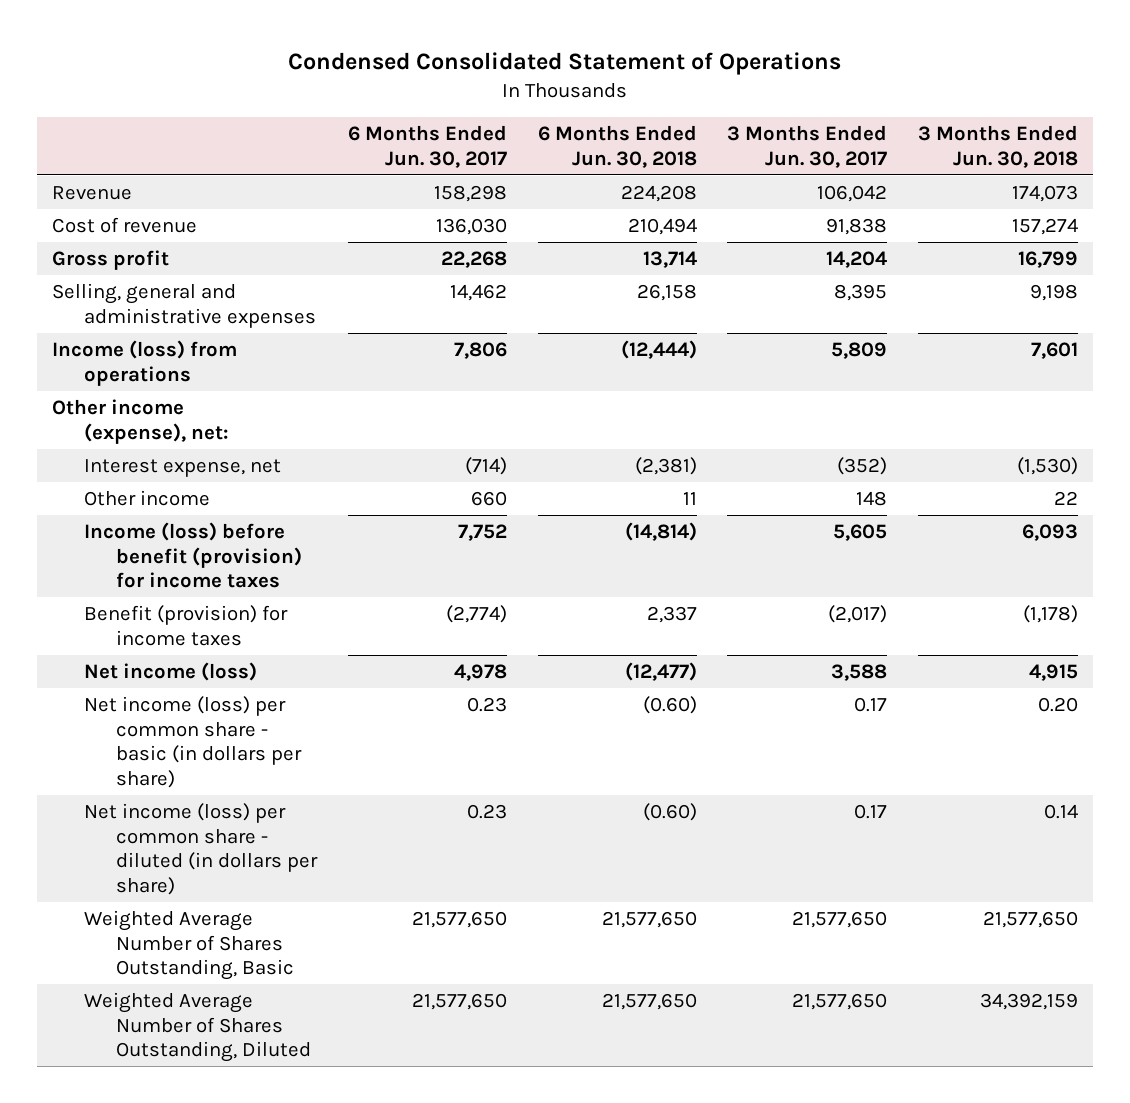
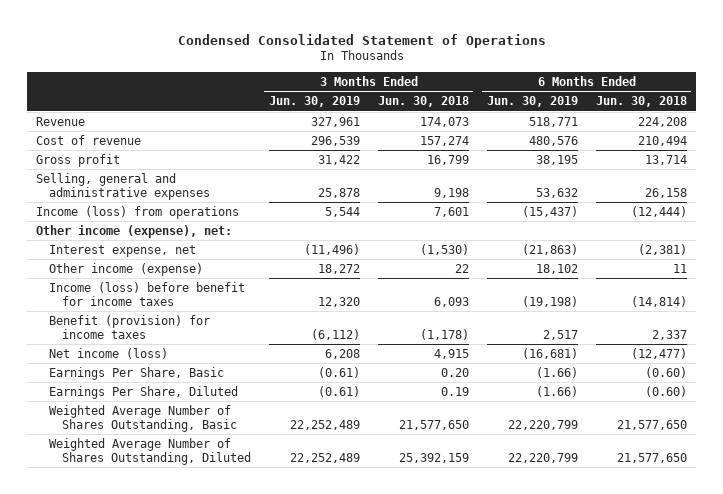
- | 6 Months Ended Jun. 30, 2017 | 6 Months Ended Jun. 30, 2018 | 3 Months Ended Jun. 30, 2017 | 3 Months Ended Jun. 30, 2018
+ | 3 Months Ended Jun. 30, 2019 | 3 Months Ended Jun. 30, 2018 | 6 Months Ended Jun. 30, 2019 | 6 Months Ended Jun. 30, 2018
- Other income | 660 | 11 | 148 | 22
- Income (loss) before benefit (provision) for income taxes | 7,752 | (14,814) | 5,605 | 6,093
+ Other income (expense) | 18,272 | 22 | 18,102 | 11
+ Income (loss) before benefit for income taxes | 12,320 | 6,093 | (19,198) | (14,814)
- Net income (loss) per common share - basic (in dollars per share) | 0.23 | (0.60) | 0.17 | 0.20
- Net income (loss) per common share - diluted (in dollars per share) | 0.23 | (0.60) | 0.17 | 0.14
+ Earnings Per Share, Basic | (0.61) | 0.20 | (1.66) | (0.60)
+ Earnings Per Share, Diluted | (0.61) | 0.19 | (1.66) | (0.60)
- Weighted Average Number of Shares Outstanding, Diluted | 21,577,650 | 21,577,650 | 21,577,650 | 34,392,159
+ Weighted Average Number of Shares Outstanding, Diluted | 22,252,489 | 25,392,159 | 22,220,799 | 21,577,650

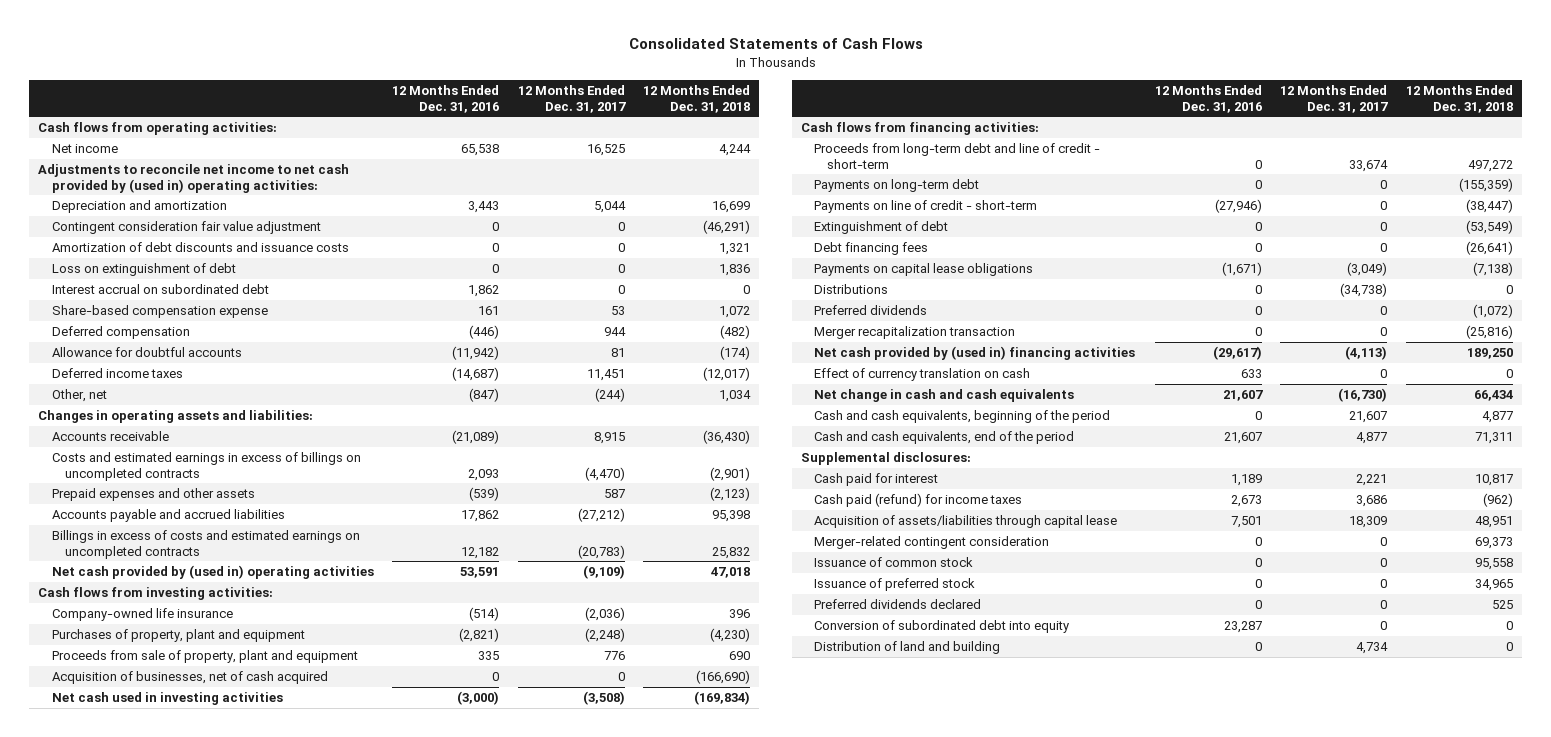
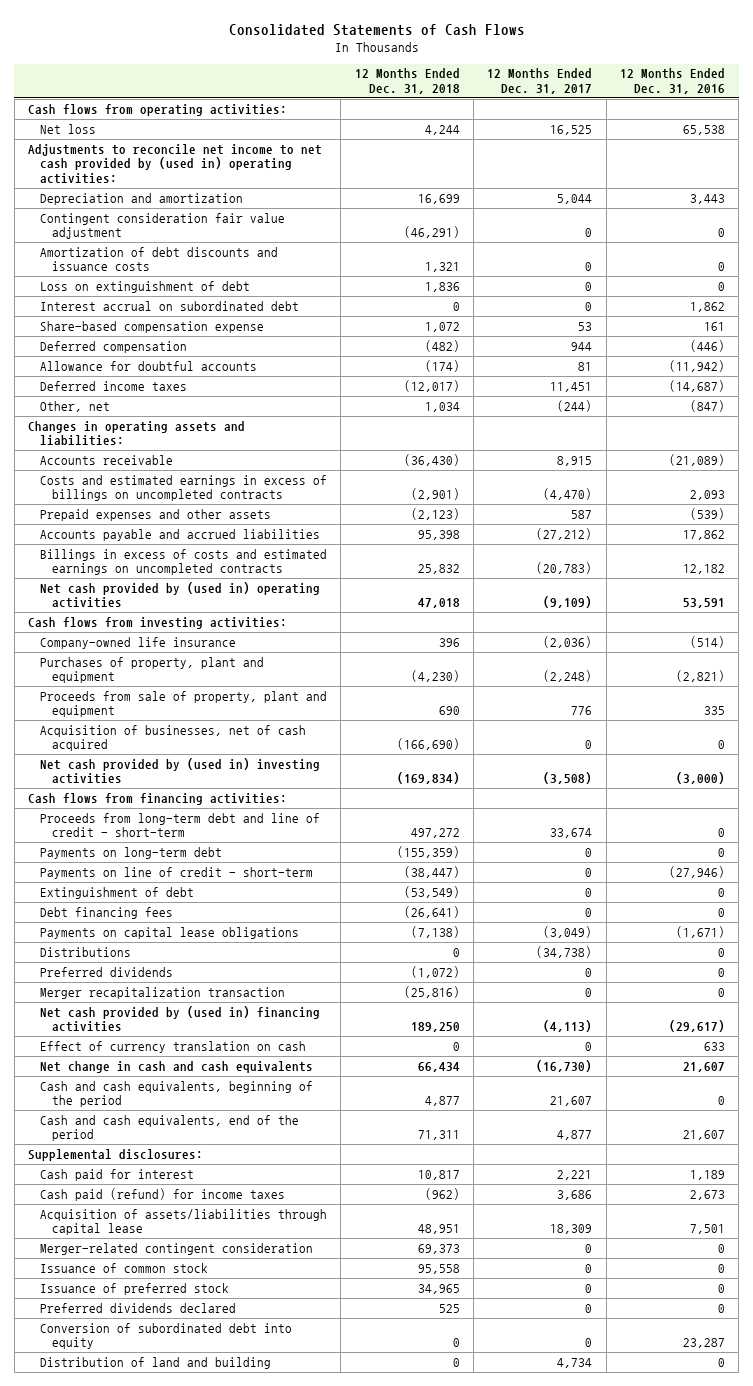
- | 12 Months Ended Dec. 31, 2016 | 12 Months Ended Dec. 31, 2017 | 12 Months Ended Dec. 31, 2018
+ | 12 Months Ended Dec. 31, 2018 | 12 Months Ended Dec. 31, 2017 | 12 Months Ended Dec. 31, 2016
- Net income | 65,538 | 16,525 | 4,244
+ Net loss | 4,244 | 16,525 | 65,538
- Net cash used in investing activities | (3,000) | (3,508) | (169,834)
+ Net cash provided by (used in) investing activities | (169,834) | (3,508) | (3,000)

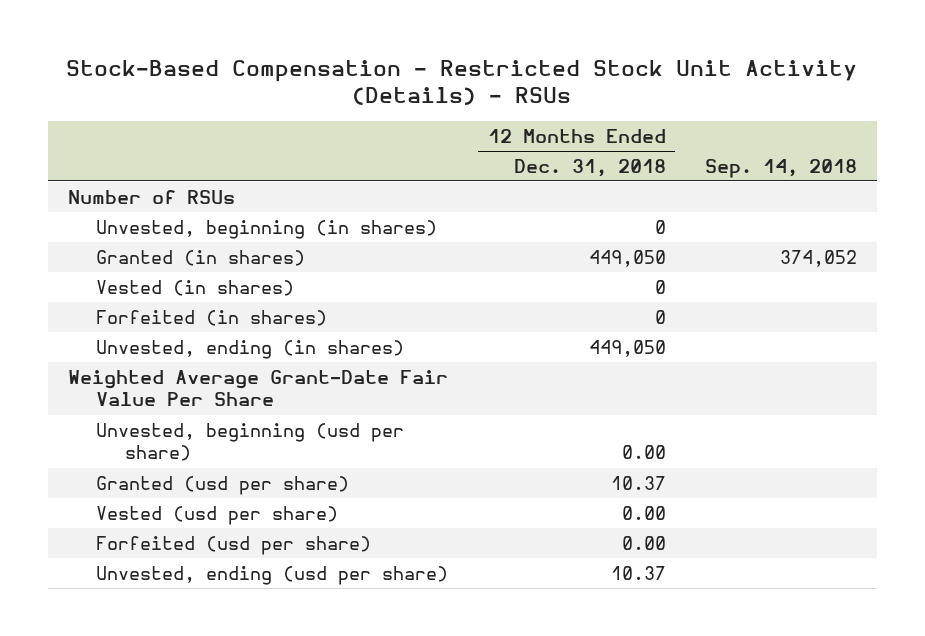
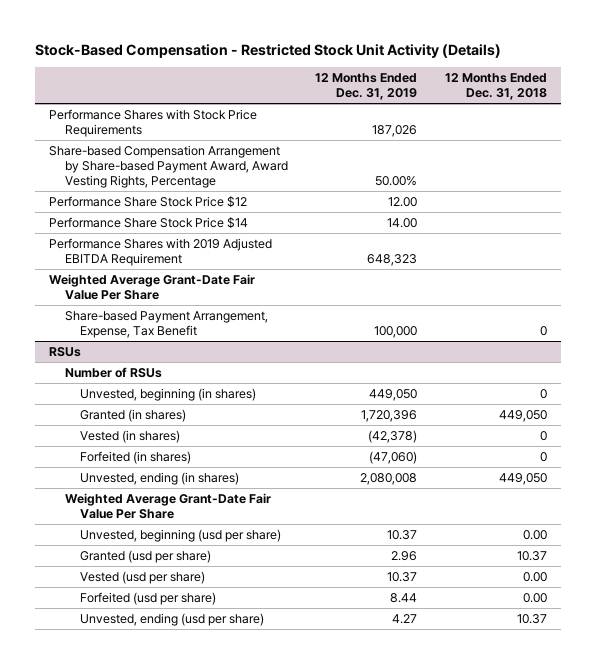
- Stock-Based Compensation - Restricted Stock Unit Activity (Details) - RSUs
+ Stock-Based Compensation - Restricted Stock Unit Activity (Details)
- | 12 Months Ended Dec. 31, 2018 | Sep. 14, 2018
+ | 12 Months Ended Dec. 31, 2019 | 12 Months Ended Dec. 31, 2018
+ Performance Shares with Stock Price Requirements | 187,026 |
+ Share-based Compensation Arrangement by Share-based Payment Award, Award Vesting Rights, Percentage | 50.00% |
+ Performance Share Stock Price $12 | 12.00 |
+ Performance Share Stock Price $14 | 14.00 |
+ Performance Shares with 2019 Adjusted EBITDA Requirement | 648,323 |
+ Weighted Average Grant-Date Fair Value Per Share
+ Share-based Payment Arrangement, Expense, Tax Benefit | 100,000 | 0
+ RSUs

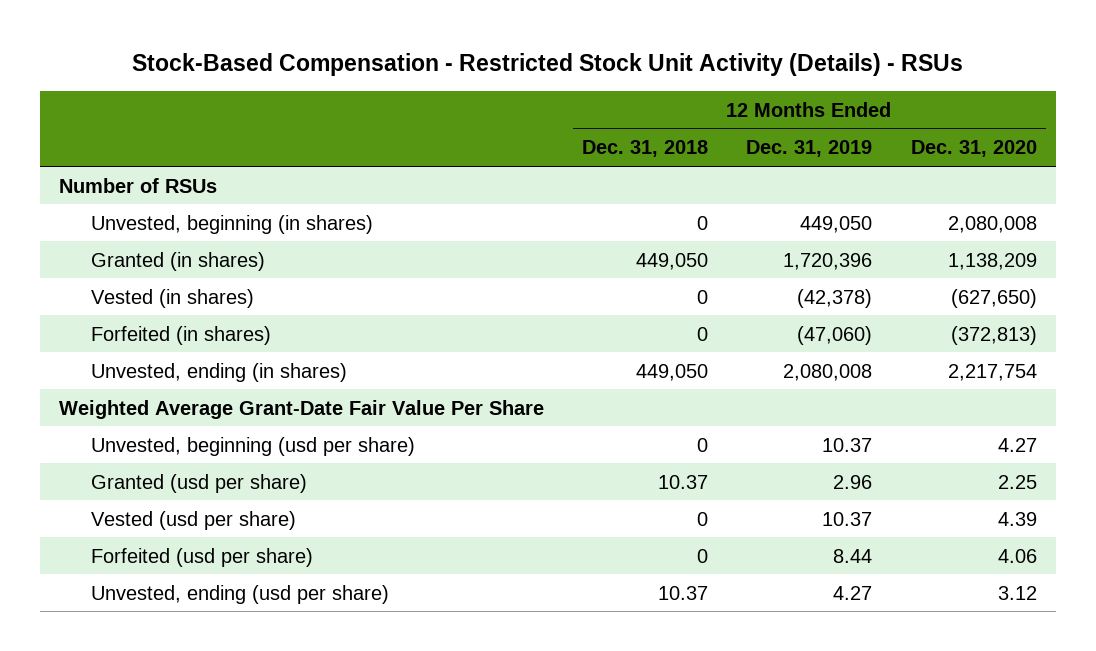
- Stock-Based Compensation - Restricted Stock Unit Activity (Details)
+ Stock-Based Compensation - Restricted Stock Unit Activity (Details) - RSUs
- | 12 Months Ended Dec. 31, 2019 | 12 Months Ended Dec. 31, 2018
+ | 12 Months Ended Dec. 31, 2018 | 12 Months Ended Dec. 31, 2019 | 12 Months Ended Dec. 31, 2020
- Performance Shares with Stock Price Requirements | 187,026 |
- Share-based Compensation Arrangement by Share-based Payment Award, Award Vesting Rights, Percentage | 50.00% |
- Performance Share Stock Price $12 | 12.00 |
- Performance Share Stock Price $14 | 14.00 |
- Performance Shares with 2019 Adjusted EBITDA Requirement | 648,323 |
- Weighted Average Grant-Date Fair Value Per Share
- Share-based Payment Arrangement, Expense, Tax Benefit | 100,000 | 0
- RSUs
- Unvested, beginning (usd per share) | 10.37 | 0.00
+ Unvested, beginning (usd per share) | 0 | 10.37 | 4.27
- Vested (usd per share) | 10.37 | 0.00
- Forfeited (usd per share) | 8.44 | 0.00
+ Vested (usd per share) | 0 | 10.37 | 4.39
+ Forfeited (usd per share) | 0 | 8.44 | 4.06

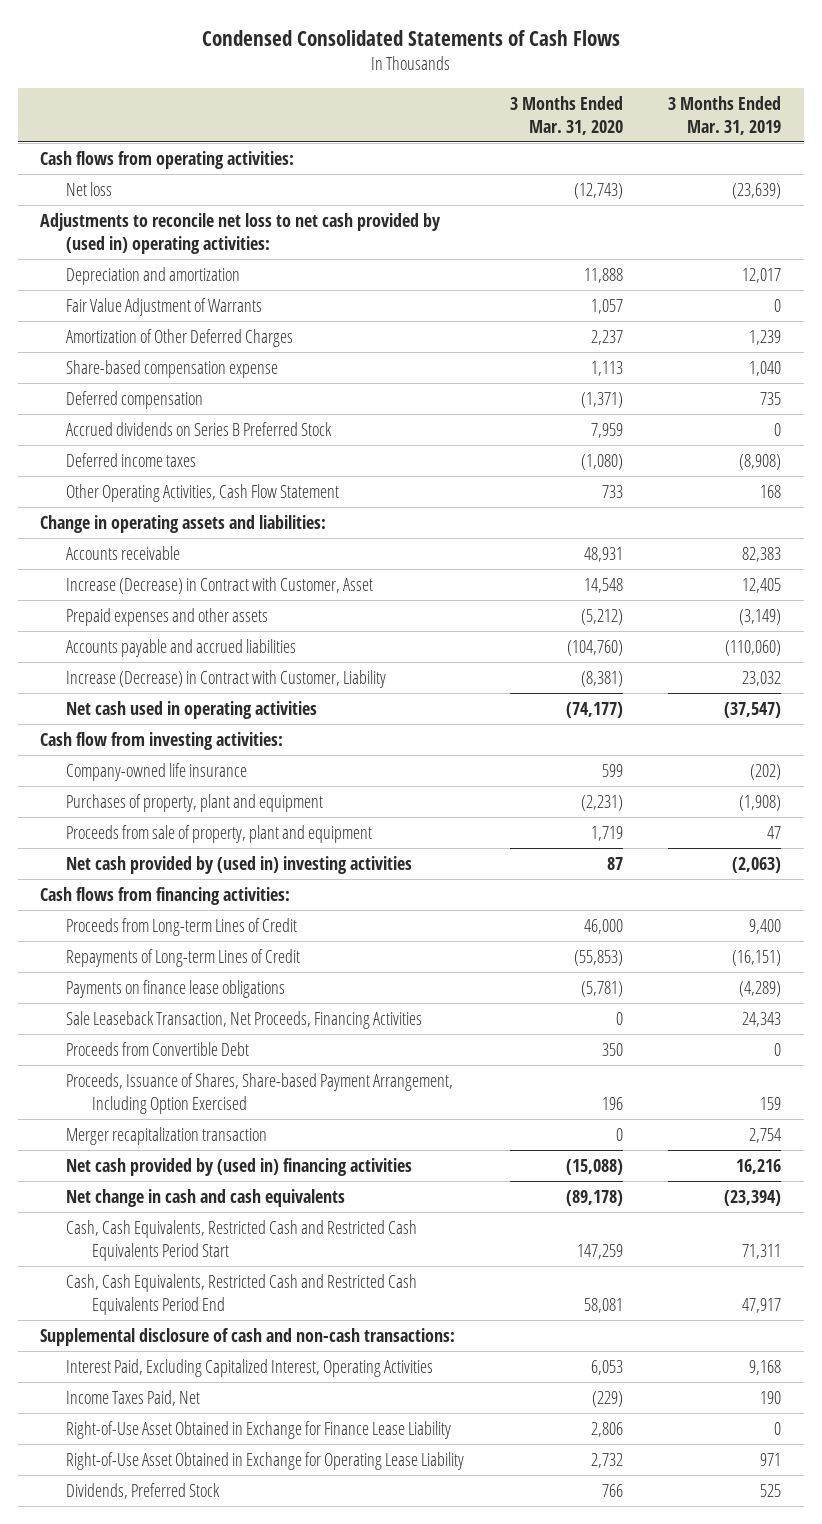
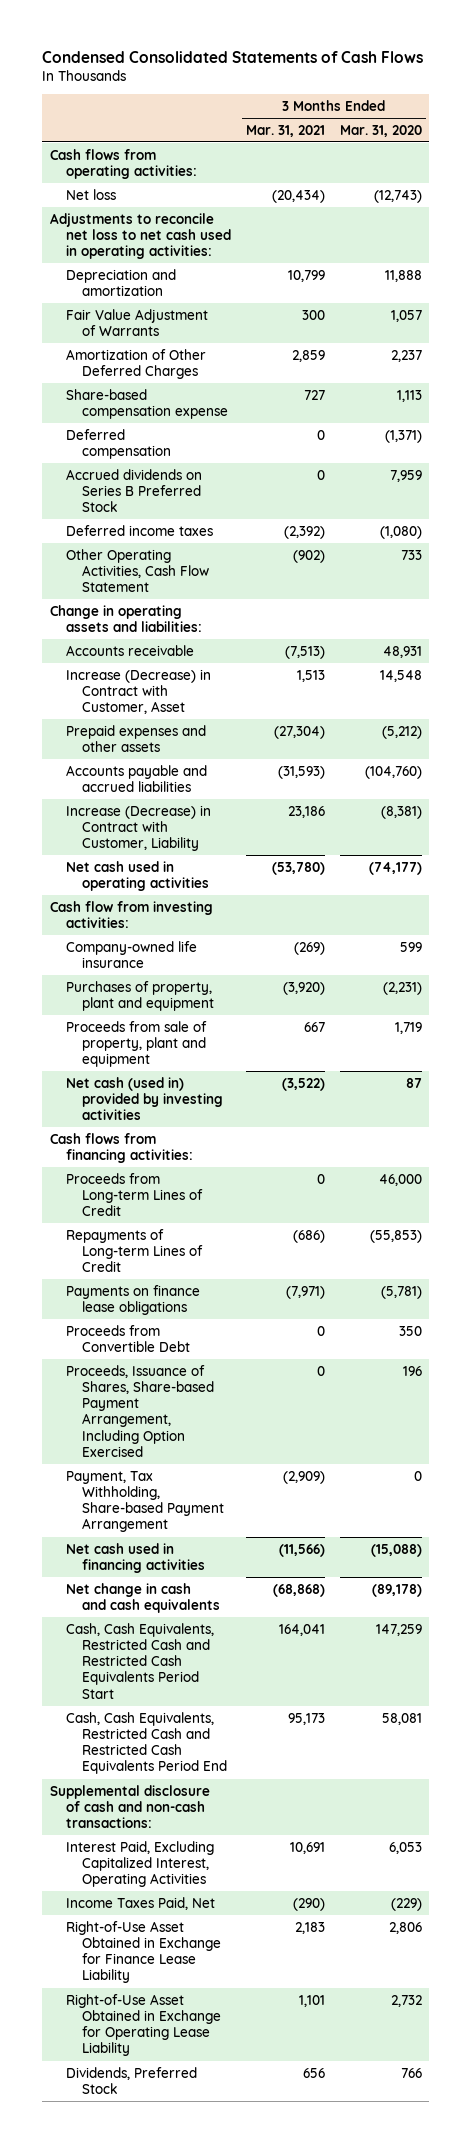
- | 3 Months Ended Mar. 31, 2020 | 3 Months Ended Mar. 31, 2019
+ | 3 Months Ended Mar. 31, 2021 | 3 Months Ended Mar. 31, 2020
- Adjustments to reconcile net loss to net cash provided by (used in) operating activities:
+ Adjustments to reconcile net loss to net cash used in operating activities:
- Net cash provided by (used in) investing activities | 87 | (2,063)
+ Net cash (used in) provided by investing activities | (3,522) | 87
- Sale Leaseback Transaction, Net Proceeds, Financing Activities | 0 | 24,343
- Merger recapitalization transaction | 0 | 2,754
- Net cash provided by (used in) financing activities | (15,088) | 16,216
+ Payment, Tax Withholding, Share-based Payment Arrangement | (2,909) | 0
+ Net cash used in financing activities | (11,566) | (15,088)

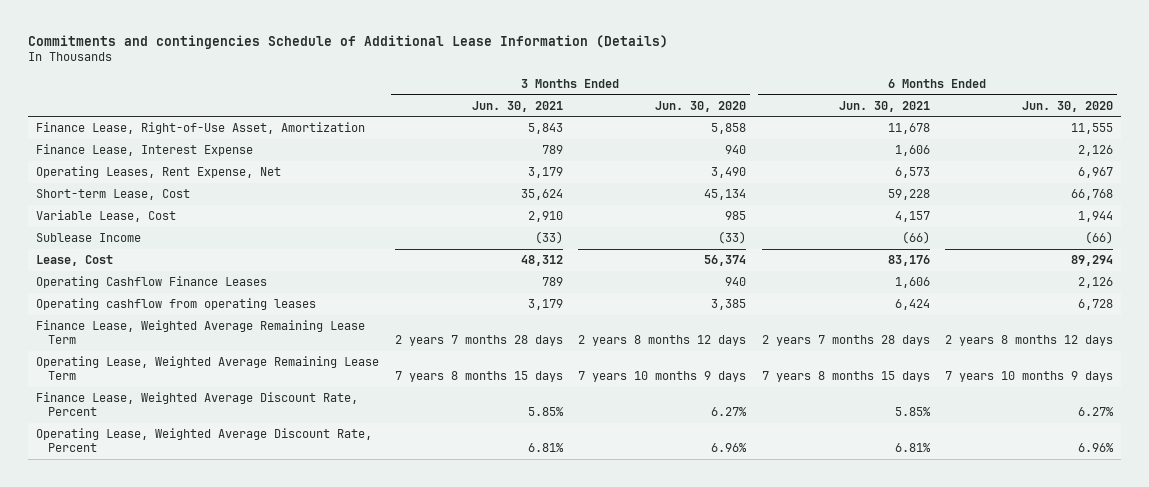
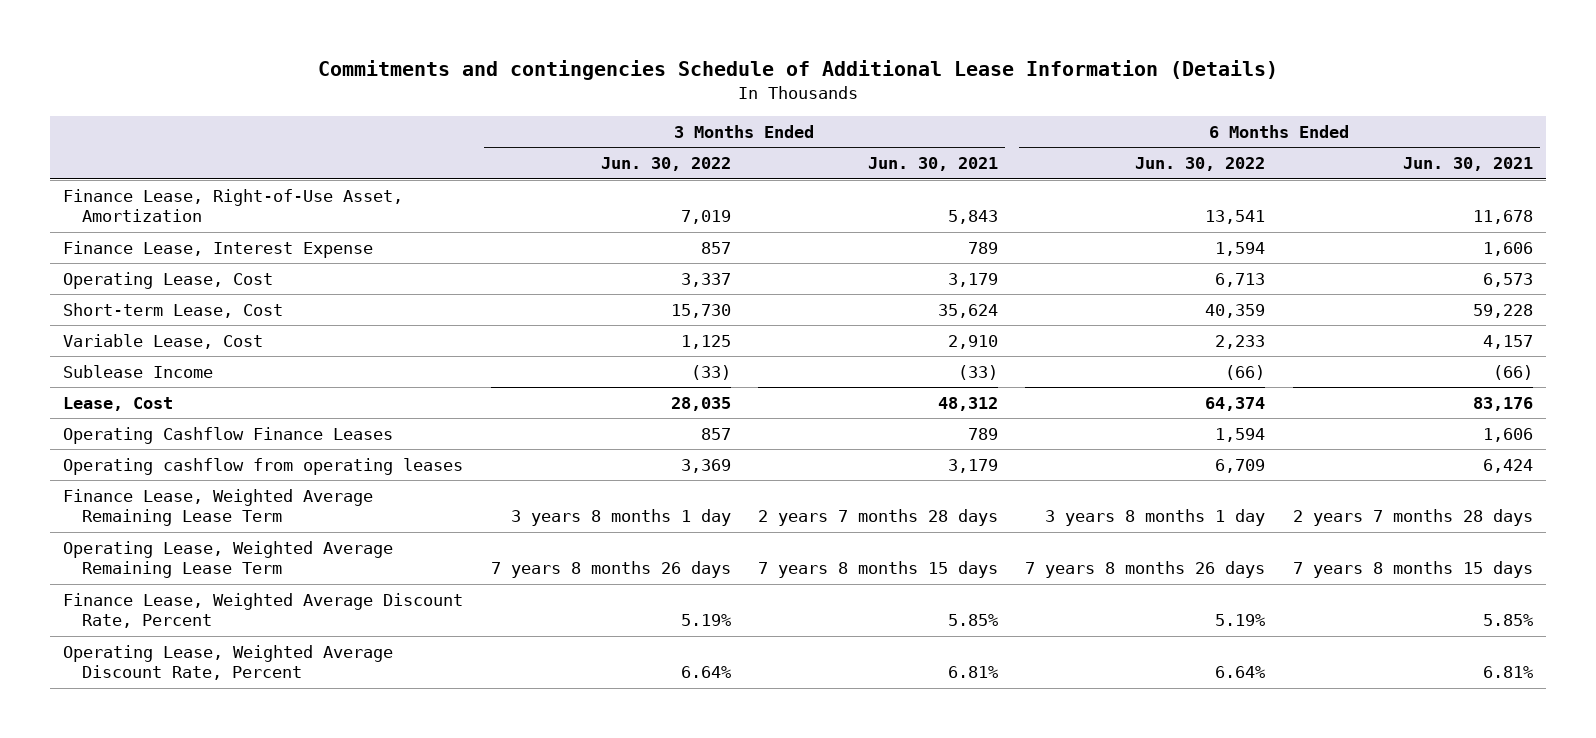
- | 3 Months Ended Jun. 30, 2021 | 3 Months Ended Jun. 30, 2020 | 6 Months Ended Jun. 30, 2021 | 6 Months Ended Jun. 30, 2020
+ | 3 Months Ended Jun. 30, 2022 | 3 Months Ended Jun. 30, 2021 | 6 Months Ended Jun. 30, 2022 | 6 Months Ended Jun. 30, 2021
- Operating Leases, Rent Expense, Net | 3,179 | 3,490 | 6,573 | 6,967
+ Operating Lease, Cost | 3,337 | 3,179 | 6,713 | 6,573

